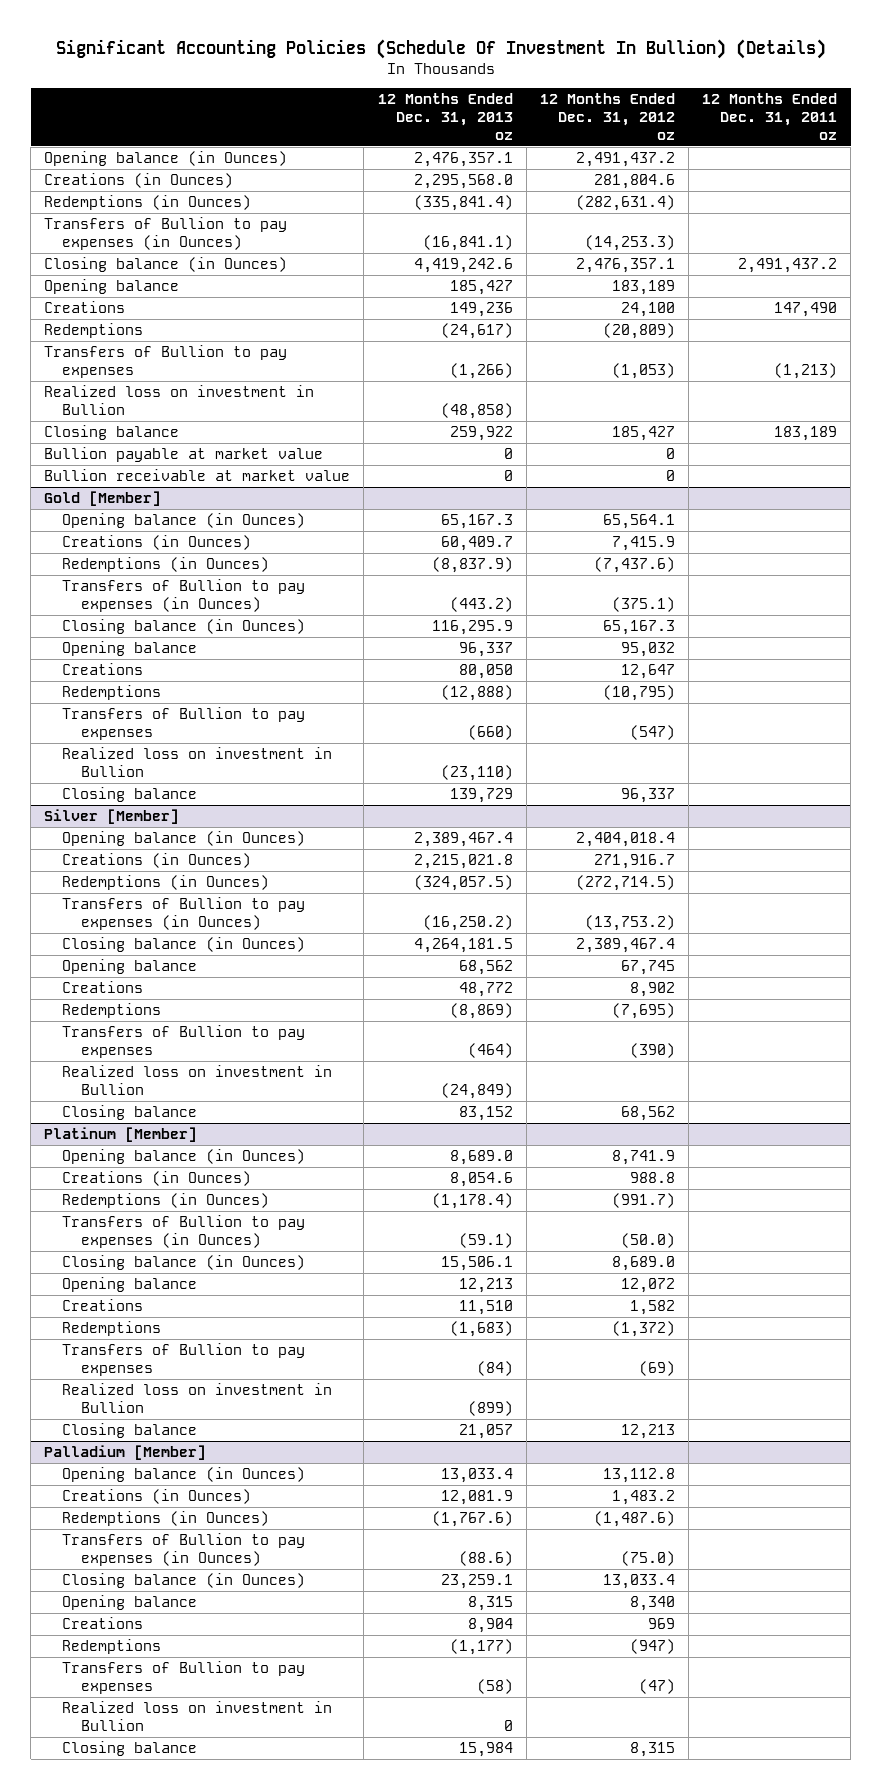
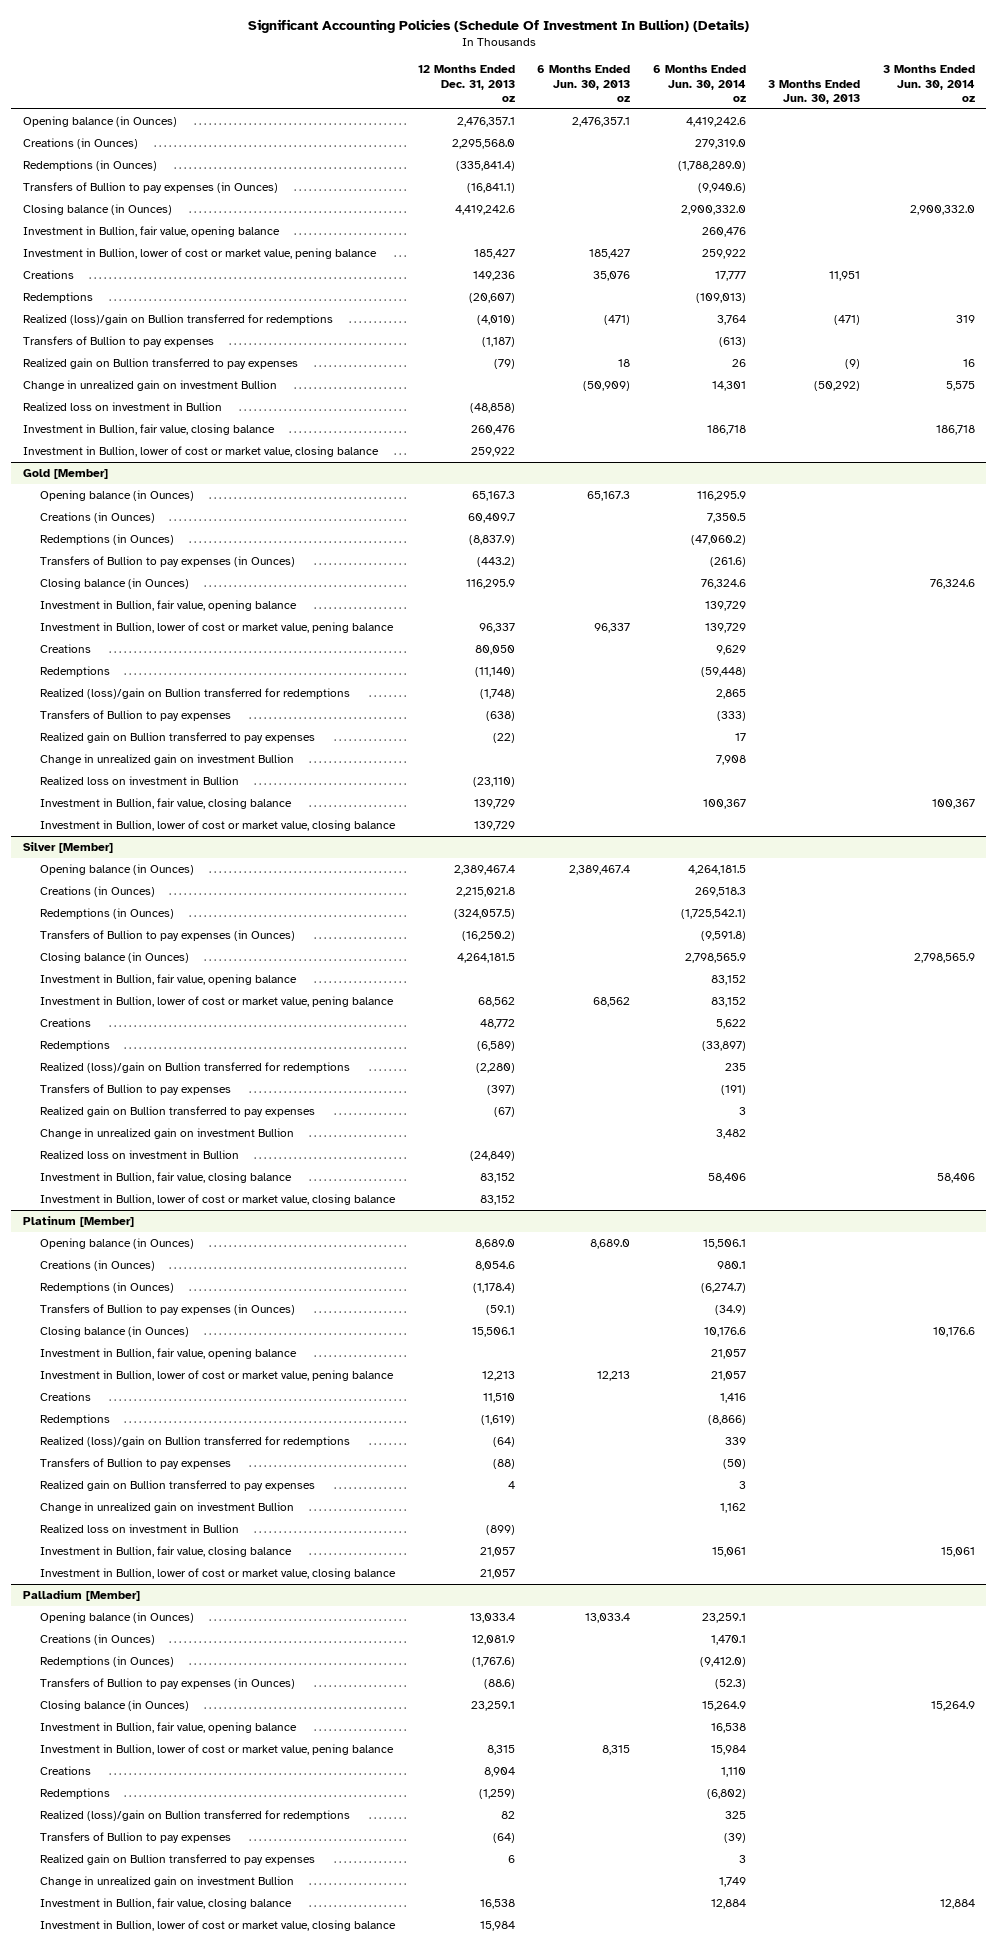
- | 12 Months Ended Dec. 31, 2013 oz | 12 Months Ended Dec. 31, 2012 oz | 12 Months Ended Dec. 31, 2011 oz
+ | 12 Months Ended Dec. 31, 2013 oz | 6 Months Ended Jun. 30, 2013 oz | 6 Months Ended Jun. 30, 2014 oz | 3 Months Ended Jun. 30, 2013 | 3 Months Ended Jun. 30, 2014 oz
- Opening balance | 185,427 | 183,189 |
+ Investment in Bullion, fair value, opening balance | | | 260,476 | |
+ Investment in Bullion, lower of cost or market value, pening balance | 185,427 | 185,427 | 259,922 | |
- Redemptions | (24,617) | (20,809) |
- Transfers of Bullion to pay expenses | (1,266) | (1,053) | (1,213)
+ Redemptions | (20,607) | | (109,013) | |
+ Realized (loss)/gain on Bullion transferred for redemptions | (4,010) | (471) | 3,764 | (471) | 319
+ Transfers of Bullion to pay expenses | (1,187) | | (613) | |
+ Realized gain on Bullion transferred to pay expenses | (79) | 18 | 26 | (9) | 16
+ Change in unrealized gain on investment Bullion | | (50,909) | 14,301 | (50,292) | 5,575
- Closing balance | 259,922 | 185,427 | 183,189
- Bullion payable at market value | 0 | 0 |
- Bullion receivable at market value | 0 | 0 |
+ Investment in Bullion, fair value, closing balance | 260,476 | | 186,718 | | 186,718
+ Investment in Bullion, lower of cost or market value, closing balance | 259,922 | | | |
@ Gold [Member]
- Opening balance | 96,337 | 95,032 |
+ Investment in Bullion, fair value, opening balance | | | 139,729 | |
+ Investment in Bullion, lower of cost or market value, pening balance | 96,337 | 96,337 | 139,729 | |
- Redemptions | (12,888) | (10,795) |
- Transfers of Bullion to pay expenses | (660) | (547) |
+ Redemptions | (11,140) | | (59,448) | |
+ Realized (loss)/gain on Bullion transferred for redemptions | (1,748) | | 2,865 | |
+ Transfers of Bullion to pay expenses | (638) | | (333) | |
+ Realized gain on Bullion transferred to pay expenses | (22) | | 17 | |
+ Change in unrealized gain on investment Bullion | | | 7,908 | |
- Closing balance | 139,729 | 96,337 |
+ Investment in Bullion, fair value, closing balance | 139,729 | | 100,367 | | 100,367
+ Investment in Bullion, lower of cost or market value, closing balance | 139,729 | | | |
@ Silver [Member]
- Opening balance | 68,562 | 67,745 |
+ Investment in Bullion, fair value, opening balance | | | 83,152 | |
+ Investment in Bullion, lower of cost or market value, pening balance | 68,562 | 68,562 | 83,152 | |
- Redemptions | (8,869) | (7,695) |
- Transfers of Bullion to pay expenses | (464) | (390) |
+ Redemptions | (6,589) | | (33,897) | |
+ Realized (loss)/gain on Bullion transferred for redemptions | (2,280) | | 235 | |
+ Transfers of Bullion to pay expenses | (397) | | (191) | |
+ Realized gain on Bullion transferred to pay expenses | (67) | | 3 | |
+ Change in unrealized gain on investment Bullion | | | 3,482 | |
- Closing balance | 83,152 | 68,562 |
+ Investment in Bullion, fair value, closing balance | 83,152 | | 58,406 | | 58,406
+ Investment in Bullion, lower of cost or market value, closing balance | 83,152 | | | |
@ Platinum [Member]
- Opening balance | 12,213 | 12,072 |
+ Investment in Bullion, fair value, opening balance | | | 21,057 | |
+ Investment in Bullion, lower of cost or market value, pening balance | 12,213 | 12,213 | 21,057 | |
- Redemptions | (1,683) | (1,372) |
- Transfers of Bullion to pay expenses | (84) | (69) |
+ Redemptions | (1,619) | | (8,866) | |
+ Realized (loss)/gain on Bullion transferred for redemptions | (64) | | 339 | |
+ Transfers of Bullion to pay expenses | (88) | | (50) | |
+ Realized gain on Bullion transferred to pay expenses | 4 | | 3 | |
+ Change in unrealized gain on investment Bullion | | | 1,162 | |
- Closing balance | 21,057 | 12,213 |
+ Investment in Bullion, fair value, closing balance | 21,057 | | 15,061 | | 15,061
+ Investment in Bullion, lower of cost or market value, closing balance | 21,057 | | | |
@ Palladium [Member]
- Opening balance | 8,315 | 8,340 |
+ Investment in Bullion, fair value, opening balance | | | 16,538 | |
+ Investment in Bullion, lower of cost or market value, pening balance | 8,315 | 8,315 | 15,984 | |
- Redemptions | (1,177) | (947) |
- Transfers of Bullion to pay expenses | (58) | (47) |
- Realized loss on investment in Bullion | 0 | |
- Closing balance | 15,984 | 8,315 |
+ Redemptions | (1,259) | | (6,802) | |
+ Realized (loss)/gain on Bullion transferred for redemptions | 82 | | 325 | |
+ Transfers of Bullion to pay expenses | (64) | | (39) | |
+ Realized gain on Bullion transferred to pay expenses | 6 | | 3 | |
+ Change in unrealized gain on investment Bullion | | | 1,749 | |
+ Investment in Bullion, fair value, closing balance | 16,538 | | 12,884 | | 12,884
+ Investment in Bullion, lower of cost or market value, closing balance | 15,984 | | | |

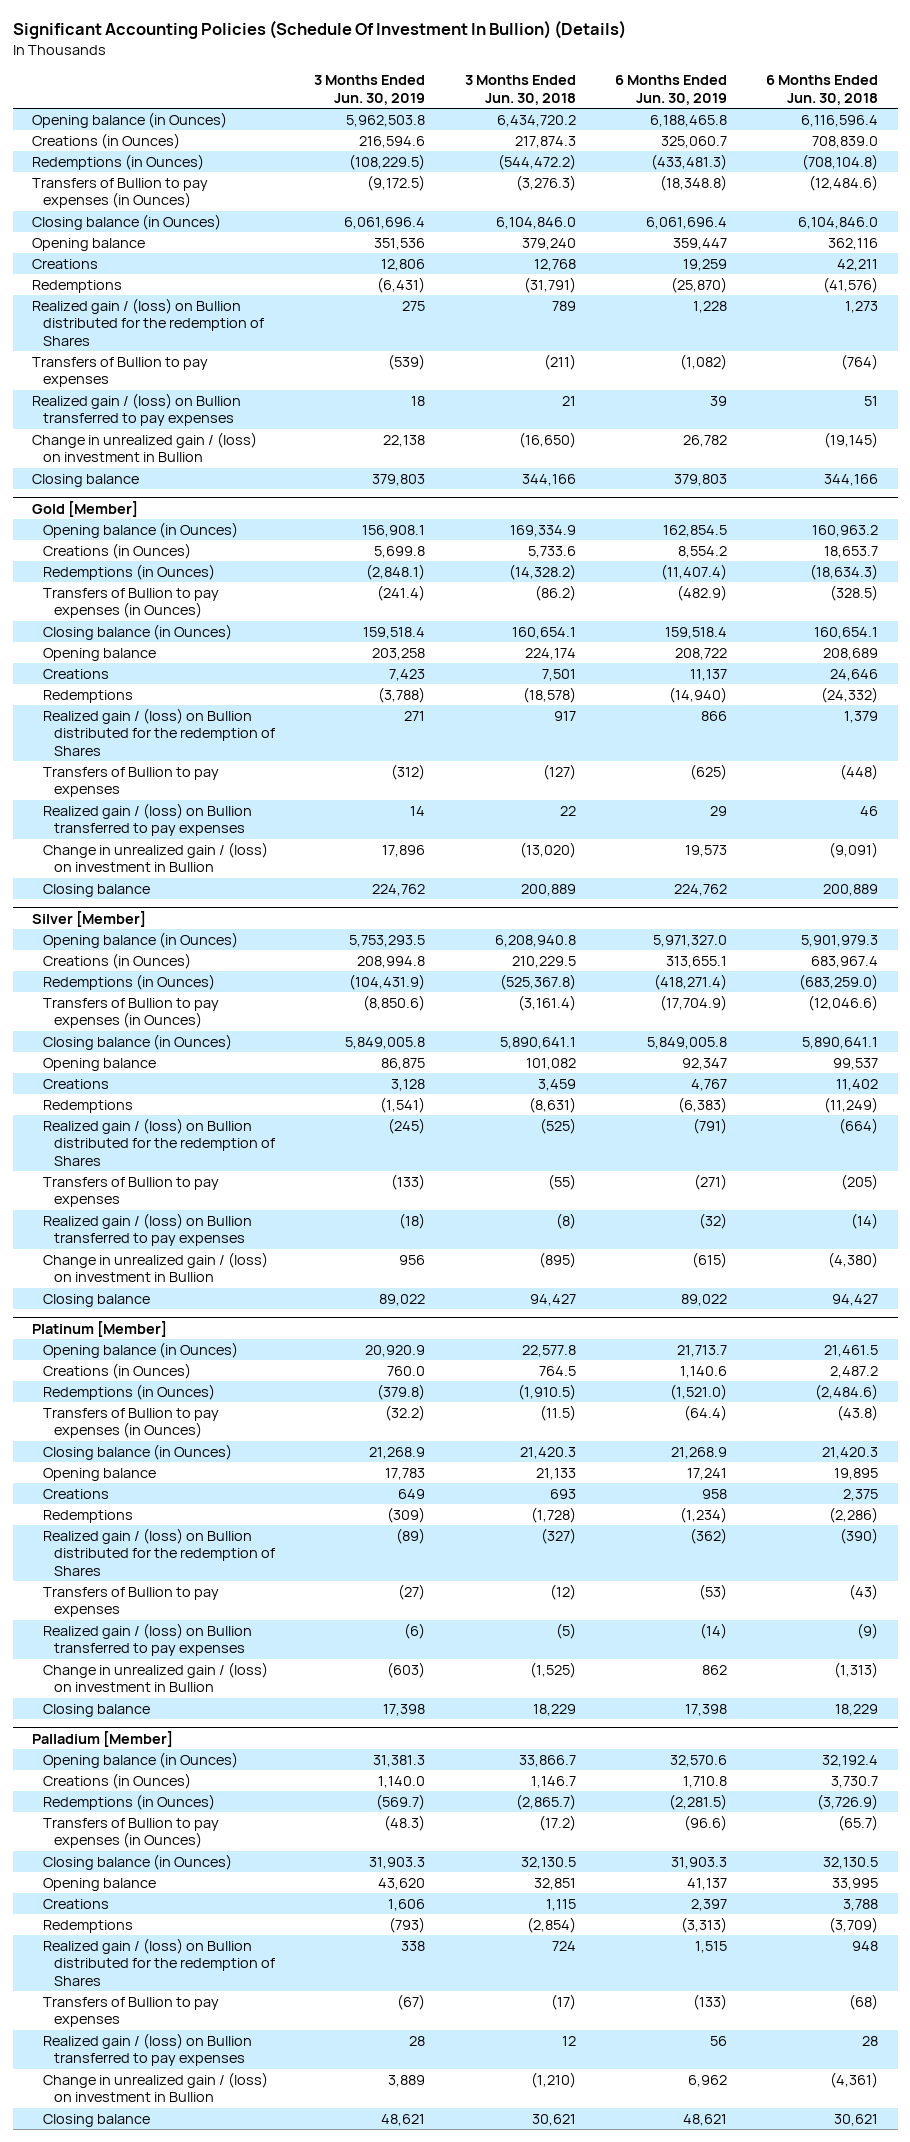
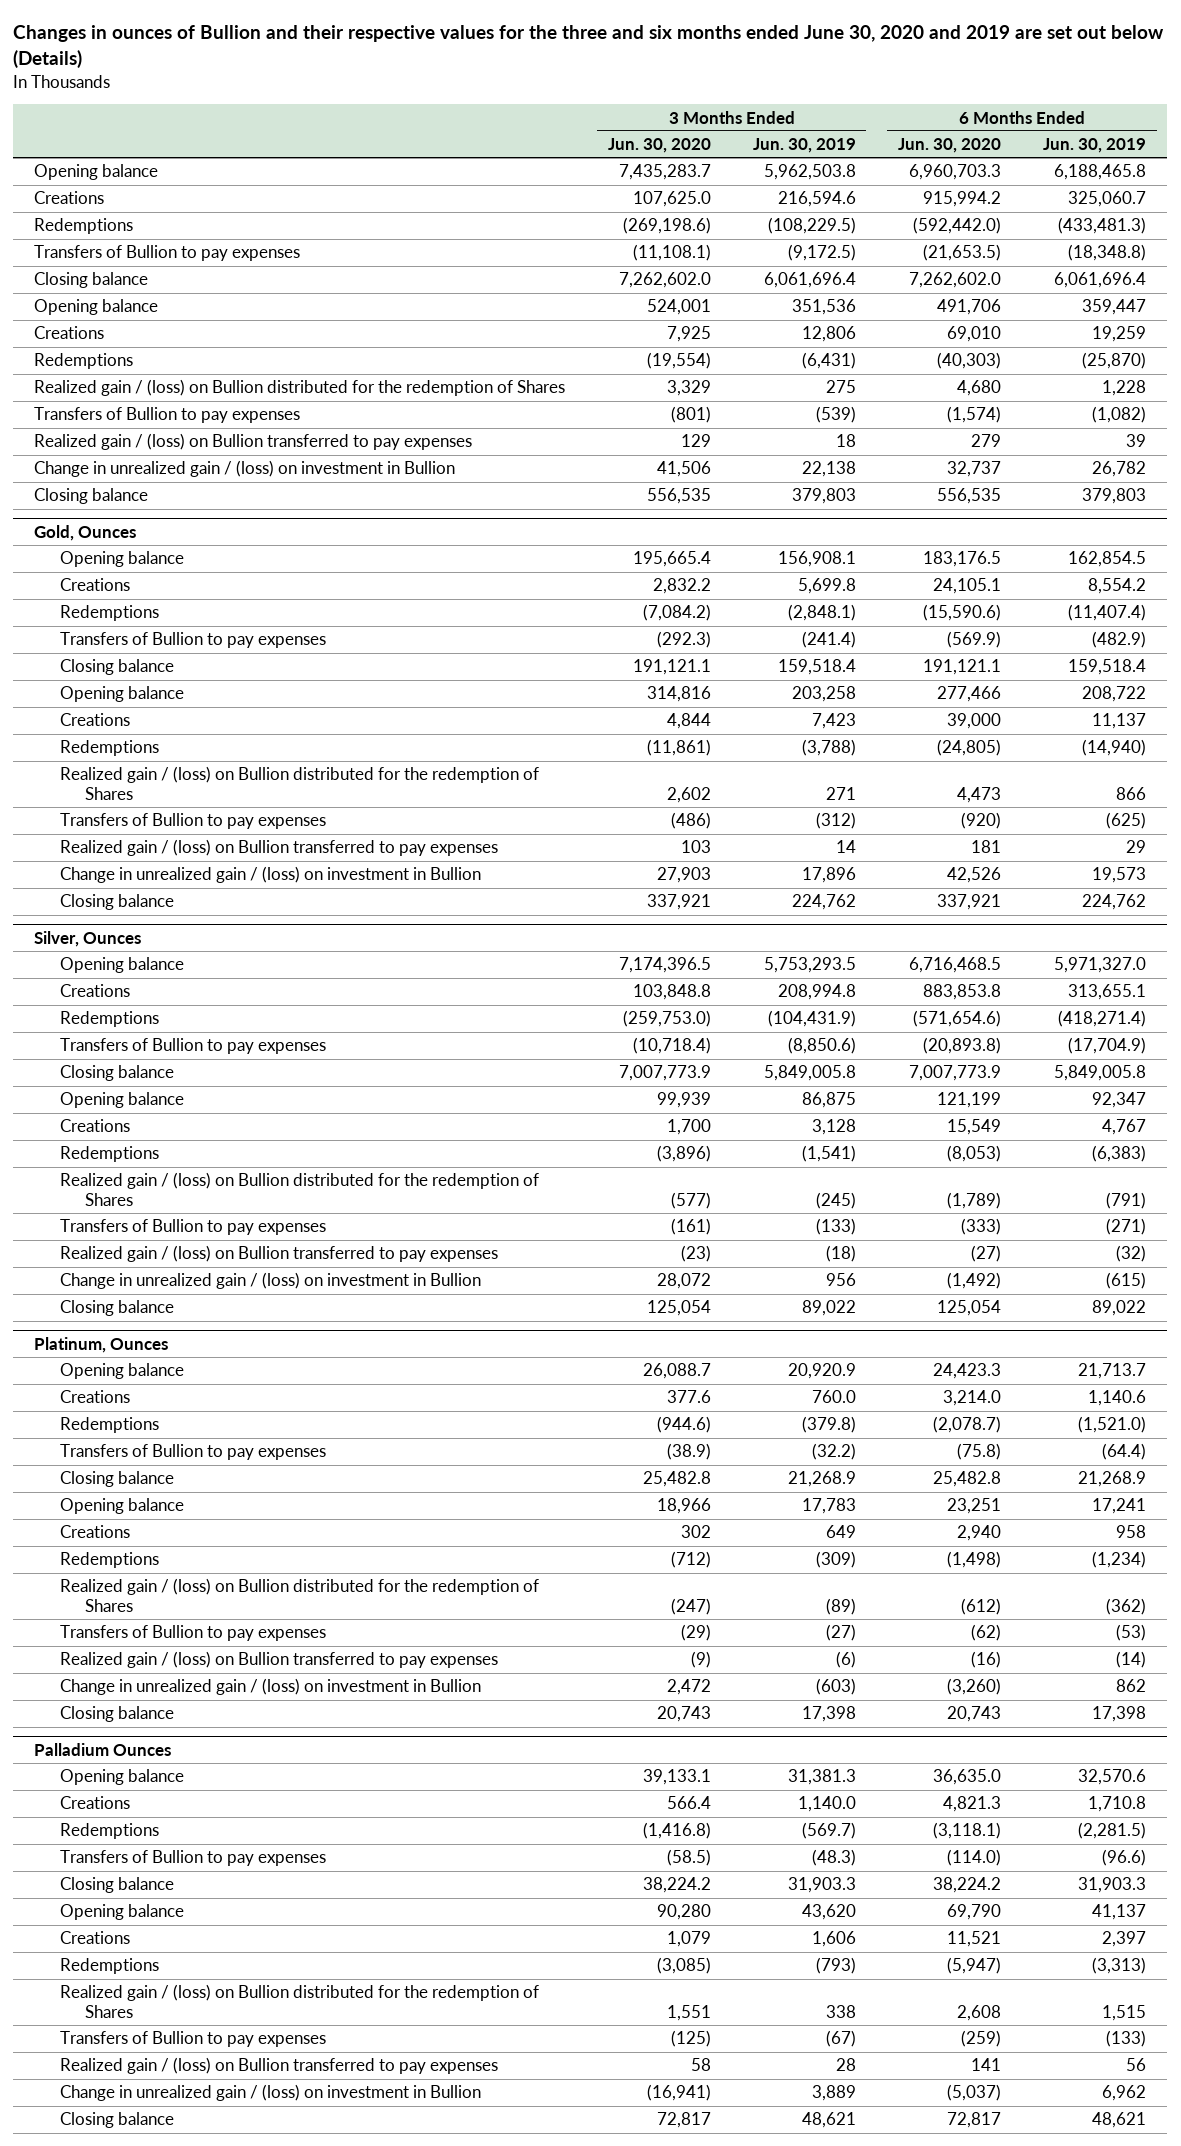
- Significant Accounting Policies (Schedule Of Investment In Bullion) (Details)
+ Changes in ounces of Bullion and their respective values for the three and six months ended June 30, 2020 and 2019 are set out below (Details)
- | 3 Months Ended Jun. 30, 2019 | 3 Months Ended Jun. 30, 2018 | 6 Months Ended Jun. 30, 2019 | 6 Months Ended Jun. 30, 2018
+ | 3 Months Ended Jun. 30, 2020 | 3 Months Ended Jun. 30, 2019 | 6 Months Ended Jun. 30, 2020 | 6 Months Ended Jun. 30, 2019
- Opening balance (in Ounces) | 5,962,503.8 | 6,434,720.2 | 6,188,465.8 | 6,116,596.4
- Creations (in Ounces) | 216,594.6 | 217,874.3 | 325,060.7 | 708,839.0
- Redemptions (in Ounces) | (108,229.5) | (544,472.2) | (433,481.3) | (708,104.8)
- Transfers of Bullion to pay expenses (in Ounces) | (9,172.5) | (3,276.3) | (18,348.8) | (12,484.6)
- Closing balance (in Ounces) | 6,061,696.4 | 6,104,846.0 | 6,061,696.4 | 6,104,846.0
+ Opening balance | 7,435,283.7 | 5,962,503.8 | 6,960,703.3 | 6,188,465.8
+ Creations | 107,625.0 | 216,594.6 | 915,994.2 | 325,060.7
+ Redemptions | (269,198.6) | (108,229.5) | (592,442.0) | (433,481.3)
+ Transfers of Bullion to pay expenses | (11,108.1) | (9,172.5) | (21,653.5) | (18,348.8)
+ Closing balance | 7,262,602.0 | 6,061,696.4 | 7,262,602.0 | 6,061,696.4
- Gold [Member]
- Opening balance (in Ounces) | 156,908.1 | 169,334.9 | 162,854.5 | 160,963.2
- Creations (in Ounces) | 5,699.8 | 5,733.6 | 8,554.2 | 18,653.7
- Redemptions (in Ounces) | (2,848.1) | (14,328.2) | (11,407.4) | (18,634.3)
- Transfers of Bullion to pay expenses (in Ounces) | (241.4) | (86.2) | (482.9) | (328.5)
- Closing balance (in Ounces) | 159,518.4 | 160,654.1 | 159,518.4 | 160,654.1
+ Gold, Ounces
+ Opening balance | 195,665.4 | 156,908.1 | 183,176.5 | 162,854.5
+ Creations | 2,832.2 | 5,699.8 | 24,105.1 | 8,554.2
+ Redemptions | (7,084.2) | (2,848.1) | (15,590.6) | (11,407.4)
+ Transfers of Bullion to pay expenses | (292.3) | (241.4) | (569.9) | (482.9)
+ Closing balance | 191,121.1 | 159,518.4 | 191,121.1 | 159,518.4
- Silver [Member]
- Opening balance (in Ounces) | 5,753,293.5 | 6,208,940.8 | 5,971,327.0 | 5,901,979.3
- Creations (in Ounces) | 208,994.8 | 210,229.5 | 313,655.1 | 683,967.4
- Redemptions (in Ounces) | (104,431.9) | (525,367.8) | (418,271.4) | (683,259.0)
- Transfers of Bullion to pay expenses (in Ounces) | (8,850.6) | (3,161.4) | (17,704.9) | (12,046.6)
- Closing balance (in Ounces) | 5,849,005.8 | 5,890,641.1 | 5,849,005.8 | 5,890,641.1
+ Silver, Ounces
+ Opening balance | 7,174,396.5 | 5,753,293.5 | 6,716,468.5 | 5,971,327.0
+ Creations | 103,848.8 | 208,994.8 | 883,853.8 | 313,655.1
+ Redemptions | (259,753.0) | (104,431.9) | (571,654.6) | (418,271.4)
+ Transfers of Bullion to pay expenses | (10,718.4) | (8,850.6) | (20,893.8) | (17,704.9)
+ Closing balance | 7,007,773.9 | 5,849,005.8 | 7,007,773.9 | 5,849,005.8
- Platinum [Member]
- Opening balance (in Ounces) | 20,920.9 | 22,577.8 | 21,713.7 | 21,461.5
- Creations (in Ounces) | 760.0 | 764.5 | 1,140.6 | 2,487.2
- Redemptions (in Ounces) | (379.8) | (1,910.5) | (1,521.0) | (2,484.6)
- Transfers of Bullion to pay expenses (in Ounces) | (32.2) | (11.5) | (64.4) | (43.8)
- Closing balance (in Ounces) | 21,268.9 | 21,420.3 | 21,268.9 | 21,420.3
+ Platinum, Ounces
+ Opening balance | 26,088.7 | 20,920.9 | 24,423.3 | 21,713.7
+ Creations | 377.6 | 760.0 | 3,214.0 | 1,140.6
+ Redemptions | (944.6) | (379.8) | (2,078.7) | (1,521.0)
+ Transfers of Bullion to pay expenses | (38.9) | (32.2) | (75.8) | (64.4)
+ Closing balance | 25,482.8 | 21,268.9 | 25,482.8 | 21,268.9
- Palladium [Member]
- Opening balance (in Ounces) | 31,381.3 | 33,866.7 | 32,570.6 | 32,192.4
- Creations (in Ounces) | 1,140.0 | 1,146.7 | 1,710.8 | 3,730.7
- Redemptions (in Ounces) | (569.7) | (2,865.7) | (2,281.5) | (3,726.9)
- Transfers of Bullion to pay expenses (in Ounces) | (48.3) | (17.2) | (96.6) | (65.7)
- Closing balance (in Ounces) | 31,903.3 | 32,130.5 | 31,903.3 | 32,130.5
+ Palladium Ounces
+ Opening balance | 39,133.1 | 31,381.3 | 36,635.0 | 32,570.6
+ Creations | 566.4 | 1,140.0 | 4,821.3 | 1,710.8
+ Redemptions | (1,416.8) | (569.7) | (3,118.1) | (2,281.5)
+ Transfers of Bullion to pay expenses | (58.5) | (48.3) | (114.0) | (96.6)
+ Closing balance | 38,224.2 | 31,903.3 | 38,224.2 | 31,903.3

